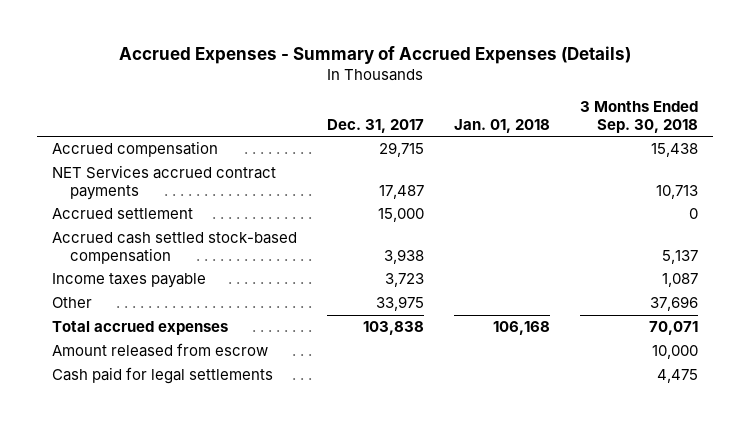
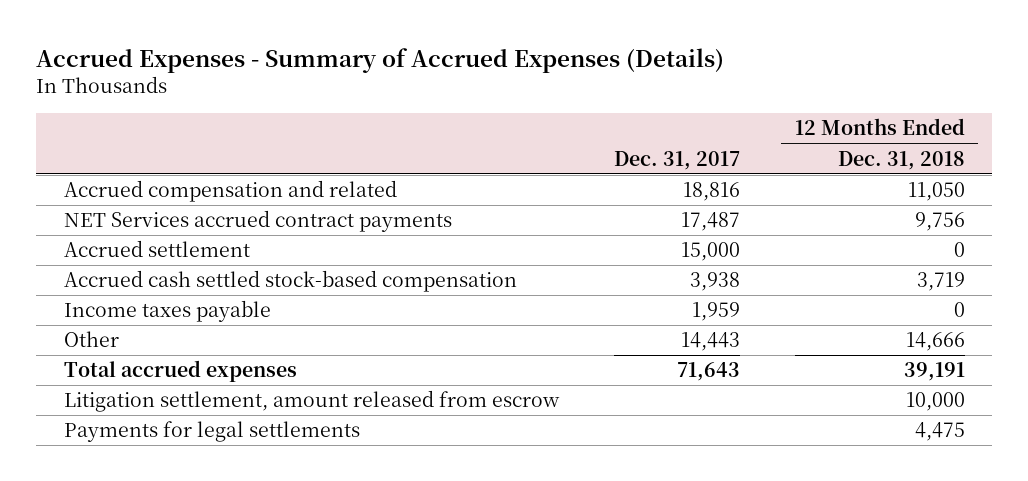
- | Dec. 31, 2017 | Jan. 01, 2018 | 3 Months Ended Sep. 30, 2018
+ | Dec. 31, 2017 | 12 Months Ended Dec. 31, 2018
- Accrued compensation | 29,715 | | 15,438
+ Accrued compensation and related | 18,816 | 11,050
- Income taxes payable | 3,723 | | 1,087
- Other | 33,975 | | 37,696
- Total accrued expenses | 103,838 | 106,168 | 70,071
- Amount released from escrow | | | 10,000
- Cash paid for legal settlements | | | 4,475
+ Income taxes payable | 1,959 | 0
+ Other | 14,443 | 14,666
+ Total accrued expenses | 71,643 | 39,191
+ Litigation settlement, amount released from escrow | | 10,000
+ Payments for legal settlements | | 4,475

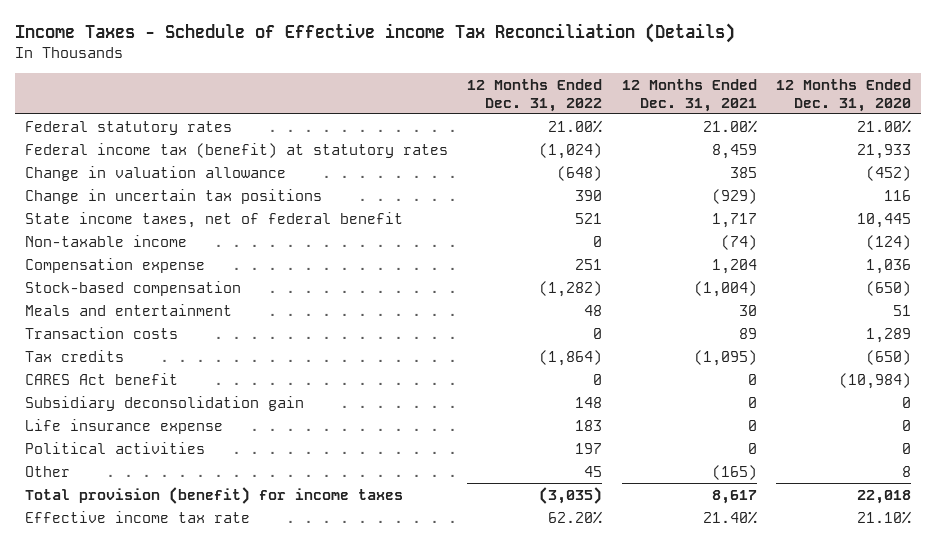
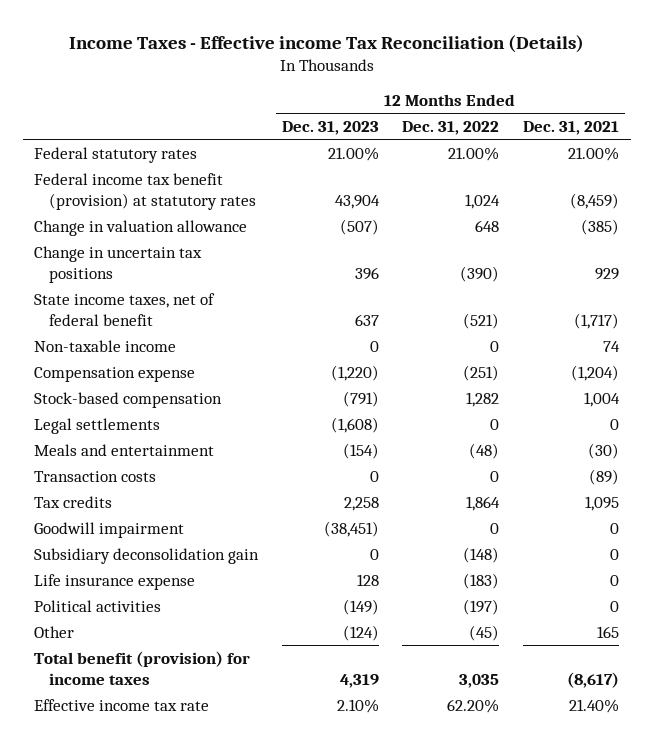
- Income Taxes - Schedule of Effective income Tax Reconciliation (Details)
+ Income Taxes - Effective income Tax Reconciliation (Details)
- | 12 Months Ended Dec. 31, 2022 | 12 Months Ended Dec. 31, 2021 | 12 Months Ended Dec. 31, 2020
+ | 12 Months Ended Dec. 31, 2023 | 12 Months Ended Dec. 31, 2022 | 12 Months Ended Dec. 31, 2021
- Federal income tax (benefit) at statutory rates | (1,024) | 8,459 | 21,933
- Change in valuation allowance | (648) | 385 | (452)
- Change in uncertain tax positions | 390 | (929) | 116
- State income taxes, net of federal benefit | 521 | 1,717 | 10,445
- Non-taxable income | 0 | (74) | (124)
- Compensation expense | 251 | 1,204 | 1,036
- Stock-based compensation | (1,282) | (1,004) | (650)
- Meals and entertainment | 48 | 30 | 51
- Transaction costs | 0 | 89 | 1,289
- Tax credits | (1,864) | (1,095) | (650)
- CARES Act benefit | 0 | 0 | (10,984)
- Subsidiary deconsolidation gain | 148 | 0 | 0
- Life insurance expense | 183 | 0 | 0
- Political activities | 197 | 0 | 0
- Other | 45 | (165) | 8
- Total provision (benefit) for income taxes | (3,035) | 8,617 | 22,018
+ Federal income tax benefit (provision) at statutory rates | 43,904 | 1,024 | (8,459)
+ Change in valuation allowance | (507) | 648 | (385)
+ Change in uncertain tax positions | 396 | (390) | 929
+ State income taxes, net of federal benefit | 637 | (521) | (1,717)
+ Non-taxable income | 0 | 0 | 74
+ Compensation expense | (1,220) | (251) | (1,204)
+ Stock-based compensation | (791) | 1,282 | 1,004
+ Legal settlements | (1,608) | 0 | 0
+ Meals and entertainment | (154) | (48) | (30)
+ Transaction costs | 0 | 0 | (89)
+ Tax credits | 2,258 | 1,864 | 1,095
+ Goodwill impairment | (38,451) | 0 | 0
+ Subsidiary deconsolidation gain | 0 | (148) | 0
+ Life insurance expense | 128 | (183) | 0
+ Political activities | (149) | (197) | 0
+ Other | (124) | (45) | 165
+ Total benefit (provision) for income taxes | 4,319 | 3,035 | (8,617)

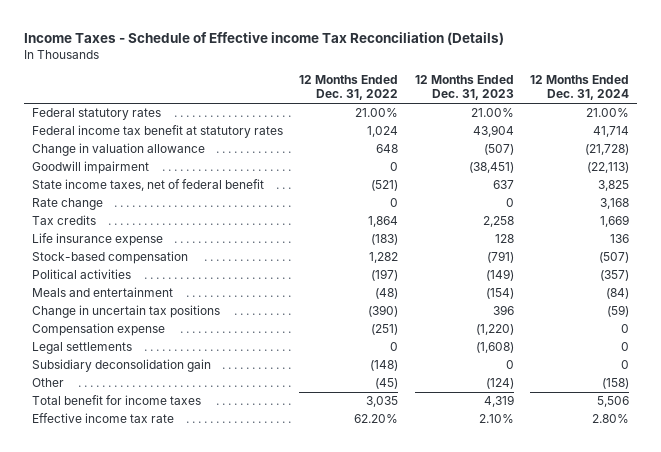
- Income Taxes - Effective income Tax Reconciliation (Details)
+ Income Taxes - Schedule of Effective income Tax Reconciliation (Details)
- | 12 Months Ended Dec. 31, 2023 | 12 Months Ended Dec. 31, 2022 | 12 Months Ended Dec. 31, 2021
+ | 12 Months Ended Dec. 31, 2022 | 12 Months Ended Dec. 31, 2023 | 12 Months Ended Dec. 31, 2024
- Federal income tax benefit (provision) at statutory rates | 43,904 | 1,024 | (8,459)
+ Federal income tax benefit at statutory rates | 1,024 | 43,904 | 41,714
moved up: Goodwill impairment | 0 | (38,451) | (22,113)
- Non-taxable income | 0 | 0 | 74
- Transaction costs | 0 | 0 | (89)
+ Rate change | 0 | 0 | 3,168
moved down: Stock-based compensation | 1,282 | (791) | (507)
moved down: Meals and entertainment | (48) | (154) | (84)
moved down: Change in uncertain tax positions | (390) | 396 | (59)
moved down: Compensation expense | (251) | (1,220) | 0
moved down: Legal settlements | 0 | (1,608) | 0
moved down: Subsidiary deconsolidation gain | (148) | 0 | 0
- Total benefit (provision) for income taxes | 4,319 | 3,035 | (8,617)
+ Total benefit for income taxes | 3,035 | 4,319 | 5,506

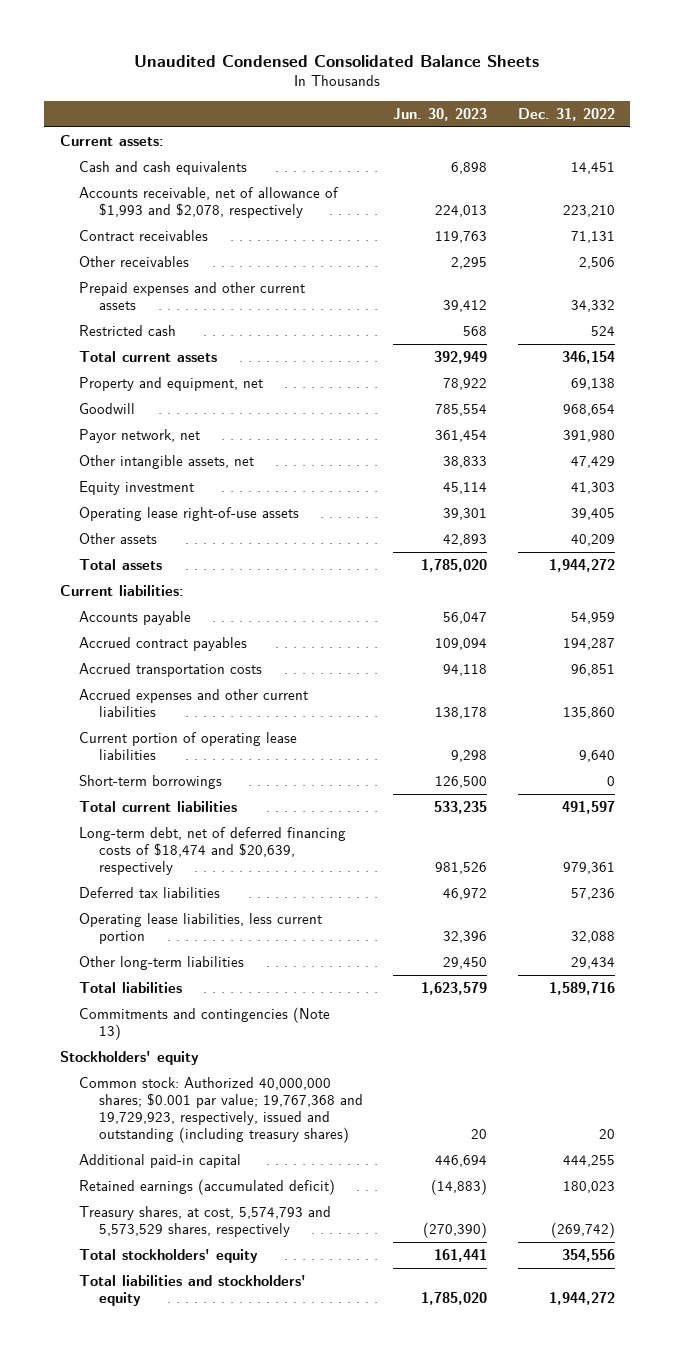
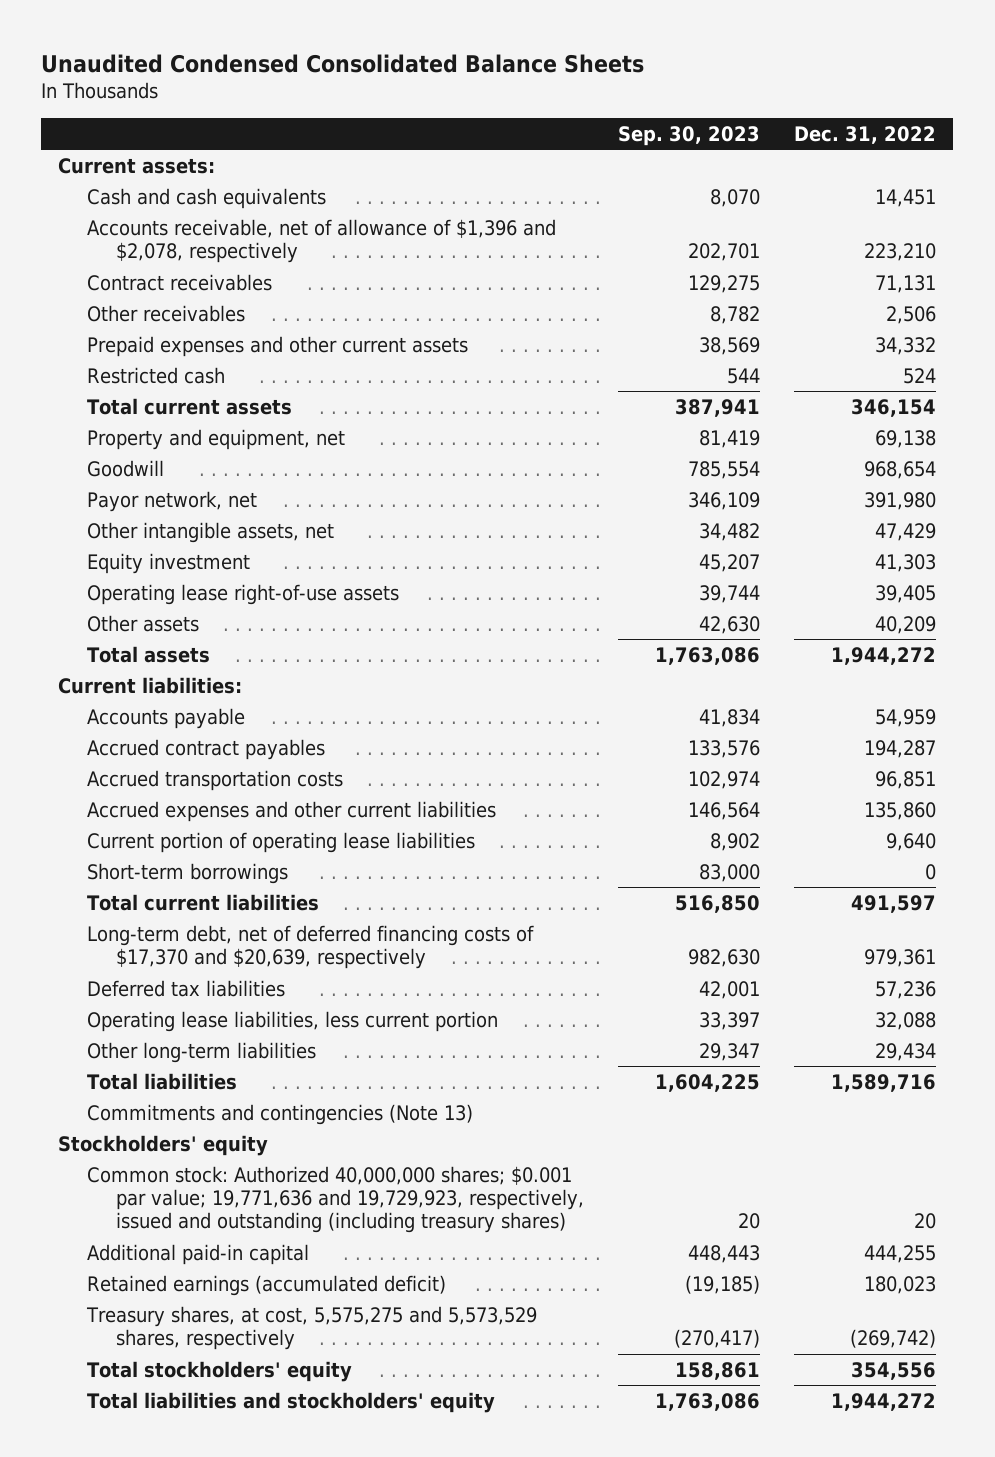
- | Jun. 30, 2023 | Dec. 31, 2022
+ | Sep. 30, 2023 | Dec. 31, 2022
- Accounts receivable, net of allowance of $1,993 and $2,078, respectively | 224,013 | 223,210
+ Accounts receivable, net of allowance of $1,396 and $2,078, respectively | 202,701 | 223,210
- Long-term debt, net of deferred financing costs of $18,474 and $20,639, respectively | 981,526 | 979,361
+ Long-term debt, net of deferred financing costs of $17,370 and $20,639, respectively | 982,630 | 979,361
- Common stock: Authorized 40,000,000 shares; $0.001 par value; 19,767,368 and 19,729,923, respectively, issued and outstanding (including treasury shares) | 20 | 20
+ Common stock: Authorized 40,000,000 shares; $0.001 par value; 19,771,636 and 19,729,923, respectively, issued and outstanding (including treasury shares) | 20 | 20
- Treasury shares, at cost, 5,574,793 and 5,573,529 shares, respectively | (270,390) | (269,742)
+ Treasury shares, at cost, 5,575,275 and 5,573,529 shares, respectively | (270,417) | (269,742)

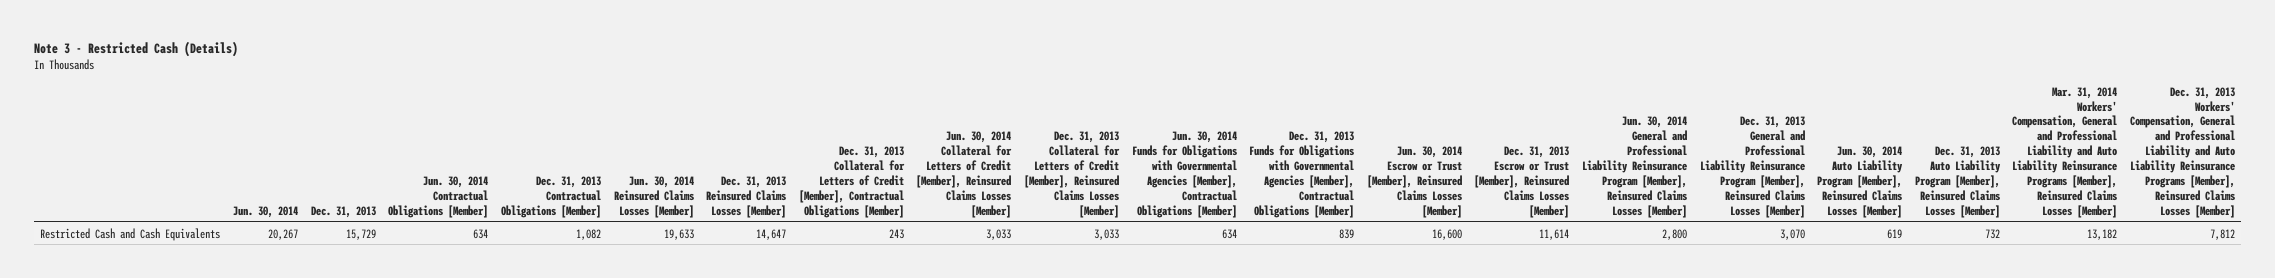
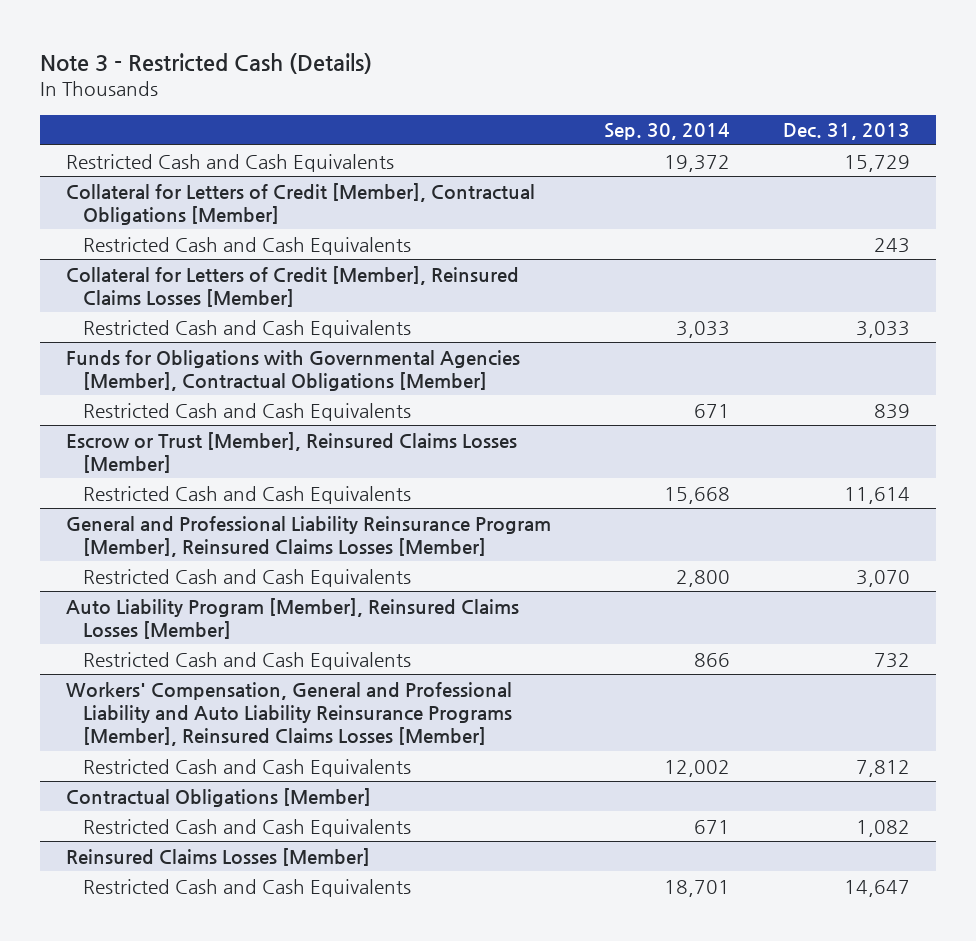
- | Jun. 30, 2014 | Dec. 31, 2013 | Jun. 30, 2014 Contractual Obligations [Member] | Dec. 31, 2013 Contractual Obligations [Member] | Jun. 30, 2014 Reinsured Claims Losses [Member] | Dec. 31, 2013 Reinsured Claims Losses [Member] | Dec. 31, 2013 Collateral for Letters of Credit [Member], Contractual Obligations [Member] | Jun. 30, 2014 Collateral for Letters of Credit [Member], Reinsured Claims Losses [Member] | Dec. 31, 2013 Collateral for Letters of Credit [Member], Reinsured Claims Losses [Member] | Jun. 30, 2014 Funds for Obligations with Governmental Agencies [Member], Contractual Obligations [Member] | Dec. 31, 2013 Funds for Obligations with Governmental Agencies [Member], Contractual Obligations [Member] | Jun. 30, 2014 Escrow or Trust [Member], Reinsured Claims Losses [Member] | Dec. 31, 2013 Escrow or Trust [Member], Reinsured Claims Losses [Member] | Jun. 30, 2014 General and Professional Liability Reinsurance Program [Member], Reinsured Claims Losses [Member] | Dec. 31, 2013 General and Professional Liability Reinsurance Program [Member], Reinsured Claims Losses [Member] | Jun. 30, 2014 Auto Liability Program [Member], Reinsured Claims Losses [Member] | Dec. 31, 2013 Auto Liability Program [Member], Reinsured Claims Losses [Member] | Mar. 31, 2014 Workers' Compensation, General and Professional Liability and Auto Liability Reinsurance Programs [Member], Reinsured Claims Losses [Member] | Dec. 31, 2013 Workers' Compensation, General and Professional Liability and Auto Liability Reinsurance Programs [Member], Reinsured Claims Losses [Member]
+ | Sep. 30, 2014 | Dec. 31, 2013
+ Collateral for Letters of Credit [Member], Contractual Obligations [Member]
+ Restricted Cash and Cash Equivalents | | 243
+ Collateral for Letters of Credit [Member], Reinsured Claims Losses [Member]
+ Restricted Cash and Cash Equivalents | 3,033 | 3,033
+ Funds for Obligations with Governmental Agencies [Member], Contractual Obligations [Member]
+ Restricted Cash and Cash Equivalents | 671 | 839
+ Escrow or Trust [Member], Reinsured Claims Losses [Member]
+ Restricted Cash and Cash Equivalents | 15,668 | 11,614
+ General and Professional Liability Reinsurance Program [Member], Reinsured Claims Losses [Member]
+ Restricted Cash and Cash Equivalents | 2,800 | 3,070
+ Auto Liability Program [Member], Reinsured Claims Losses [Member]
+ Restricted Cash and Cash Equivalents | 866 | 732
+ Workers' Compensation, General and Professional Liability and Auto Liability Reinsurance Programs [Member], Reinsured Claims Losses [Member]
+ Restricted Cash and Cash Equivalents | 12,002 | 7,812
+ Contractual Obligations [Member]
+ Restricted Cash and Cash Equivalents | 671 | 1,082
+ Reinsured Claims Losses [Member]
+ Restricted Cash and Cash Equivalents | 18,701 | 14,647

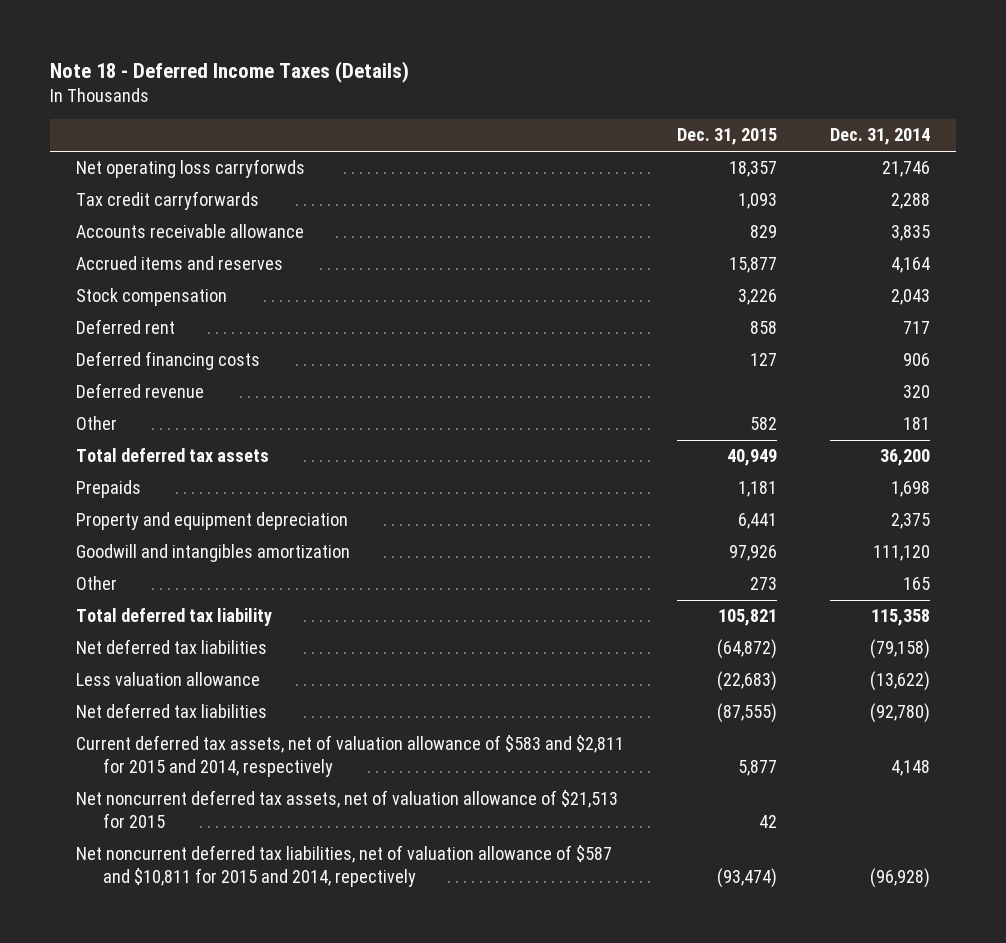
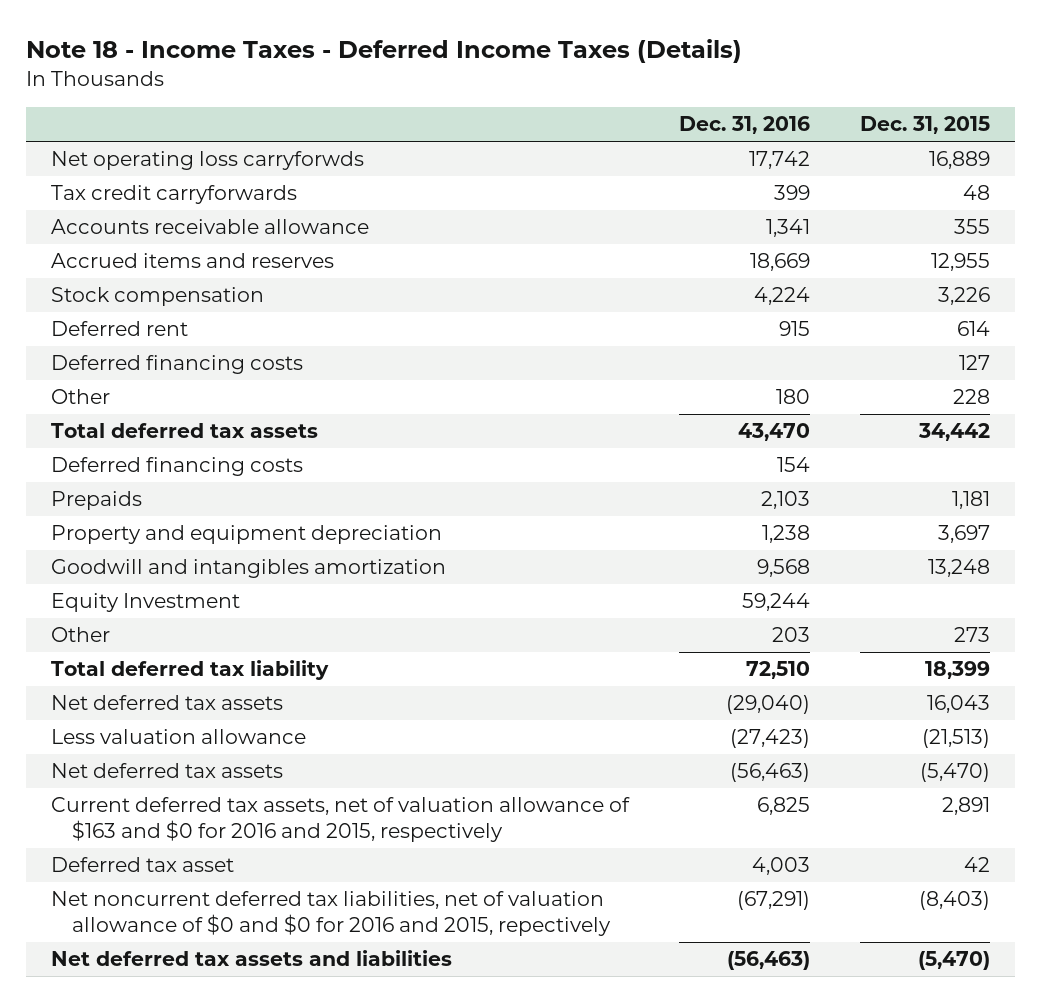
- Note 18 - Deferred Income Taxes (Details)
+ Note 18 - Income Taxes - Deferred Income Taxes (Details)
- | Dec. 31, 2015 | Dec. 31, 2014
+ | Dec. 31, 2016 | Dec. 31, 2015
- Net operating loss carryforwds | 18,357 | 21,746
- Tax credit carryforwards | 1,093 | 2,288
- Accounts receivable allowance | 829 | 3,835
- Accrued items and reserves | 15,877 | 4,164
+ Net operating loss carryforwds | 17,742 | 16,889
+ Tax credit carryforwards | 399 | 48
+ Accounts receivable allowance | 1,341 | 355
+ Accrued items and reserves | 18,669 | 12,955
- Deferred rent | 858 | 717
+ Deferred rent | 915 | 614
- Deferred revenue | | 320
- Other | 582 | 181
- Total deferred tax assets | 40,949 | 36,200
+ Other | 180 | 228
+ Total deferred tax assets | 43,470 | 34,442
+ Deferred financing costs | 154 |
- Property and equipment depreciation | 6,441 | 2,375
- Goodwill and intangibles amortization | 97,926 | 111,120
+ Property and equipment depreciation | 1,238 | 3,697
+ Goodwill and intangibles amortization | 9,568 | 13,248
+ Equity Investment | 59,244 |
- Total deferred tax liability | 105,821 | 115,358
- Net deferred tax liabilities | (64,872) | (79,158)
- Less valuation allowance | (22,683) | (13,622)
- Net deferred tax liabilities | (87,555) | (92,780)
- Current deferred tax assets, net of valuation allowance of $583 and $2,811 for 2015 and 2014, respectively | 5,877 | 4,148
- Net noncurrent deferred tax assets, net of valuation allowance of $21,513 for 2015 | 42 |
- Net noncurrent deferred tax liabilities, net of valuation allowance of $587 and $10,811 for 2015 and 2014, repectively | (93,474) | (96,928)
+ Total deferred tax liability | 72,510 | 18,399
+ Net deferred tax assets | (29,040) | 16,043
+ Less valuation allowance | (27,423) | (21,513)
+ Net deferred tax assets | (56,463) | (5,470)
+ Current deferred tax assets, net of valuation allowance of $163 and $0 for 2016 and 2015, respectively | 6,825 | 2,891
+ Deferred tax asset | 4,003 | 42
+ Net noncurrent deferred tax liabilities, net of valuation allowance of $0 and $0 for 2016 and 2015, repectively | (67,291) | (8,403)
+ Net deferred tax assets and liabilities | (56,463) | (5,470)

